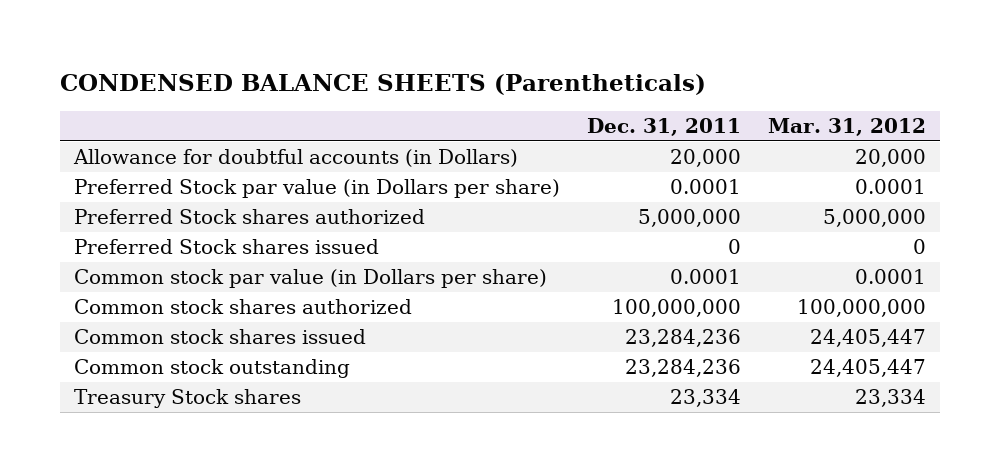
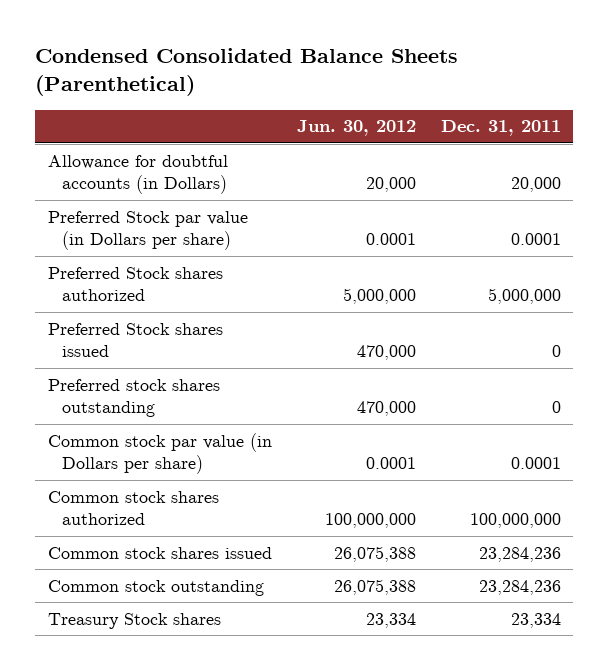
- CONDENSED BALANCE SHEETS (Parentheticals)
+ Condensed Consolidated Balance Sheets (Parenthetical)
- | Dec. 31, 2011 | Mar. 31, 2012
+ | Jun. 30, 2012 | Dec. 31, 2011
+ Preferred stock shares outstanding | 470,000 | 0

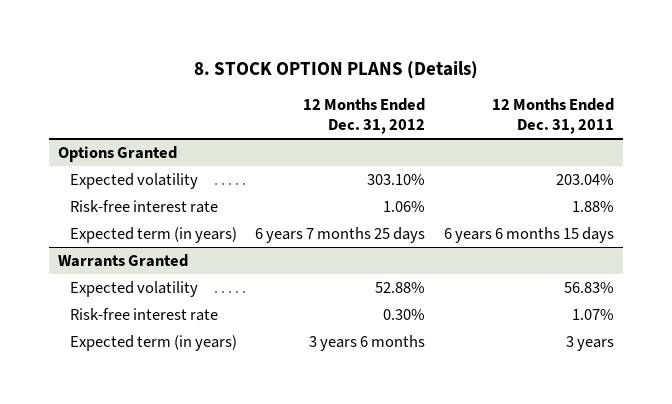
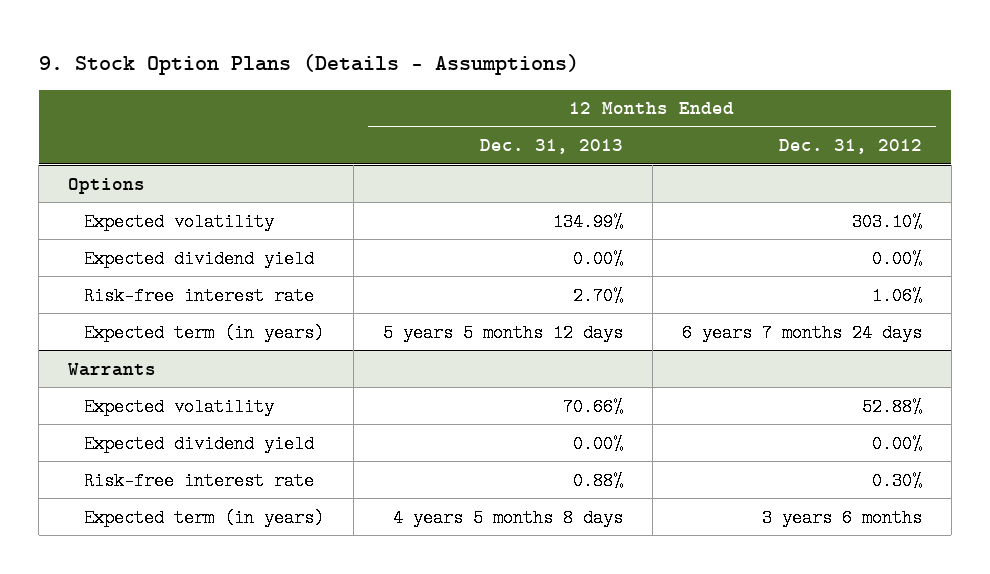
- 8. STOCK OPTION PLANS (Details)
+ 9. Stock Option Plans (Details - Assumptions)
- | 12 Months Ended Dec. 31, 2012 | 12 Months Ended Dec. 31, 2011
+ | 12 Months Ended Dec. 31, 2013 | 12 Months Ended Dec. 31, 2012
- Options Granted
+ Options
+ Expected dividend yield | 0.00% | 0.00%
- Expected term (in years) | 6 years 7 months 25 days | 6 years 6 months 15 days
- Warrants Granted
+ Expected term (in years) | 5 years 5 months 12 days | 6 years 7 months 24 days
+ Warrants
+ Expected dividend yield | 0.00% | 0.00%

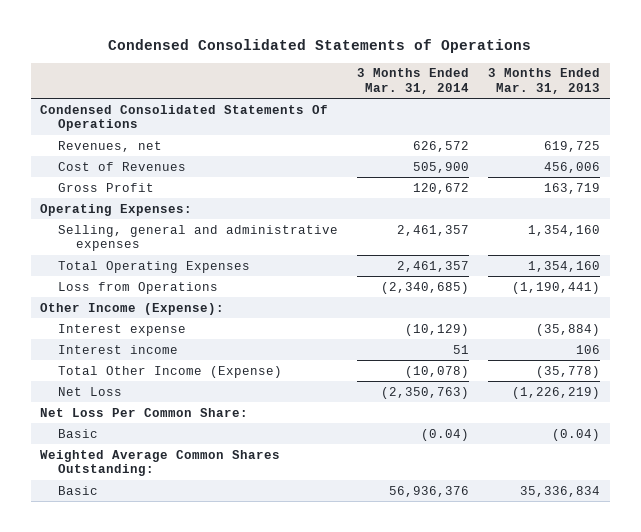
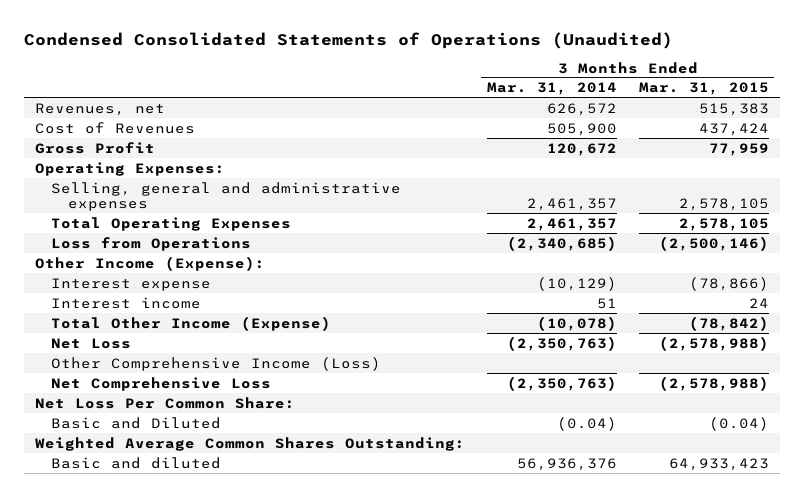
- Condensed Consolidated Statements of Operations
+ Condensed Consolidated Statements of Operations (Unaudited)
- | 3 Months Ended Mar. 31, 2014 | 3 Months Ended Mar. 31, 2013
+ | 3 Months Ended Mar. 31, 2014 | 3 Months Ended Mar. 31, 2015
- Condensed Consolidated Statements Of Operations
+ Other Comprehensive Income (Loss)
+ Net Comprehensive Loss | (2,350,763) | (2,578,988)
- Basic | (0.04) | (0.04)
+ Basic and Diluted | (0.04) | (0.04)
- Basic | 56,936,376 | 35,336,834
+ Basic and diluted | 56,936,376 | 64,933,423

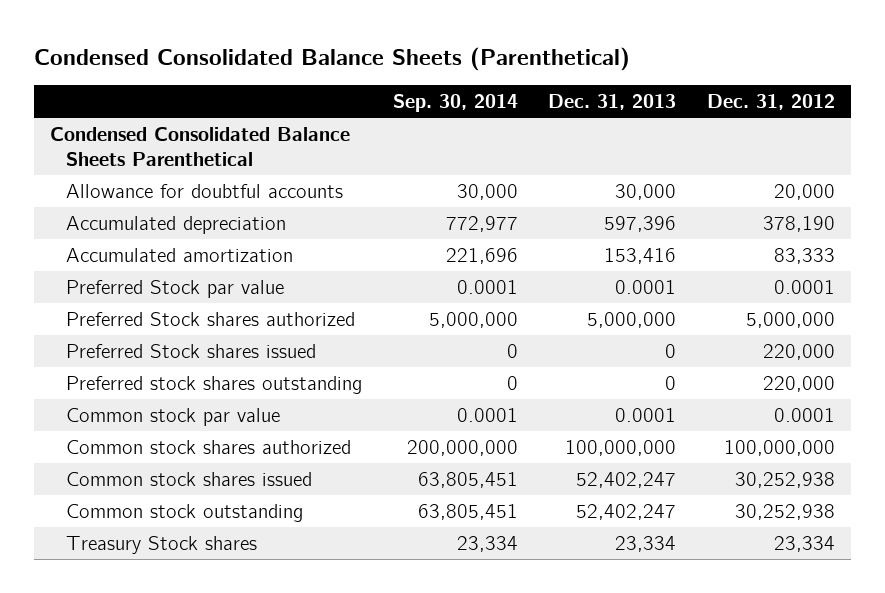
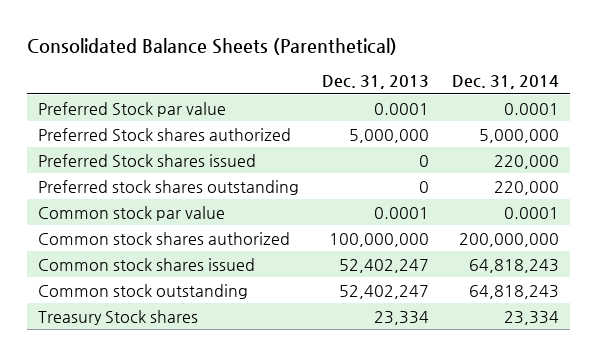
- Condensed Consolidated Balance Sheets (Parenthetical)
+ Consolidated Balance Sheets (Parenthetical)
- | Sep. 30, 2014 | Dec. 31, 2013 | Dec. 31, 2012
+ | Dec. 31, 2013 | Dec. 31, 2014
- Condensed Consolidated Balance Sheets Parenthetical
- Allowance for doubtful accounts | 30,000 | 30,000 | 20,000
- Accumulated depreciation | 772,977 | 597,396 | 378,190
- Accumulated amortization | 221,696 | 153,416 | 83,333

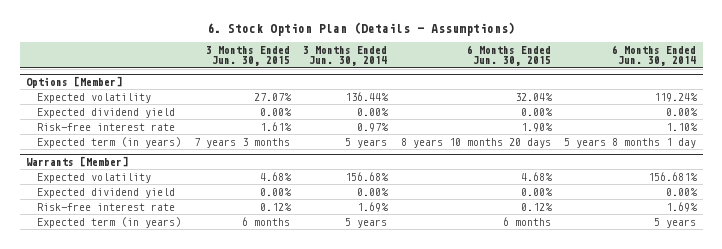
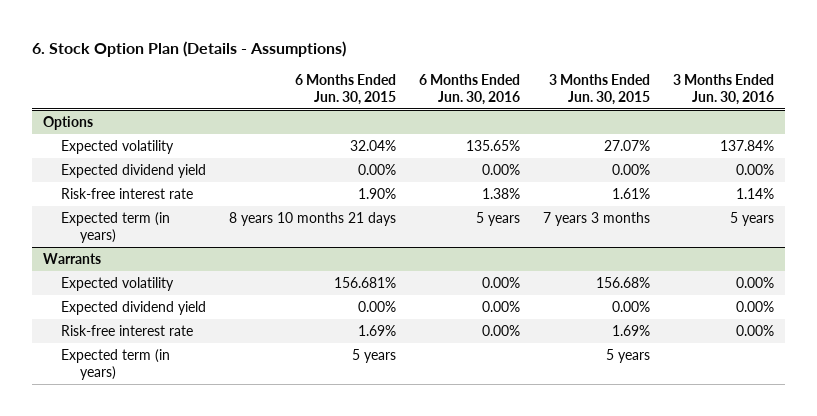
- | 3 Months Ended Jun. 30, 2015 | 3 Months Ended Jun. 30, 2014 | 6 Months Ended Jun. 30, 2015 | 6 Months Ended Jun. 30, 2014
+ | 6 Months Ended Jun. 30, 2015 | 6 Months Ended Jun. 30, 2016 | 3 Months Ended Jun. 30, 2015 | 3 Months Ended Jun. 30, 2016
- Options [Member]
+ Options
- Expected term (in years) | 7 years 3 months | 5 years | 8 years 10 months 20 days | 5 years 8 months 1 day
- Warrants [Member]
- Expected volatility | 4.68% | 156.68% | 4.68% | 156.681%
+ Expected term (in years) | 8 years 10 months 21 days | 5 years | 7 years 3 months | 5 years
+ Warrants
+ Expected volatility | 156.681% | 0.00% | 156.68% | 0.00%
- Risk-free interest rate | 0.12% | 1.69% | 0.12% | 1.69%
- Expected term (in years) | 6 months | 5 years | 6 months | 5 years
+ Risk-free interest rate | 1.69% | 0.00% | 1.69% | 0.00%
+ Expected term (in years) | 5 years | | 5 years |

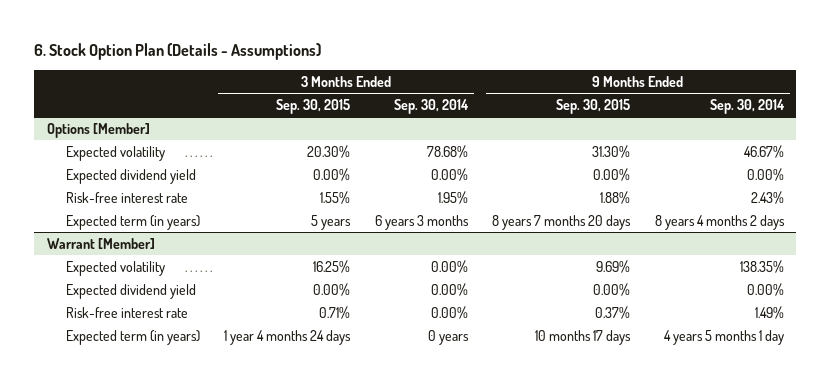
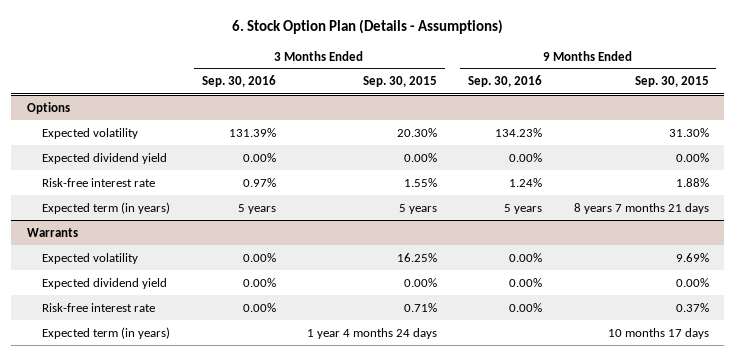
- | 3 Months Ended Sep. 30, 2015 | 3 Months Ended Sep. 30, 2014 | 9 Months Ended Sep. 30, 2015 | 9 Months Ended Sep. 30, 2014
+ | 3 Months Ended Sep. 30, 2016 | 3 Months Ended Sep. 30, 2015 | 9 Months Ended Sep. 30, 2016 | 9 Months Ended Sep. 30, 2015
- Options [Member]
+ Options
- Expected term (in years) | 5 years | 6 years 3 months | 8 years 7 months 20 days | 8 years 4 months 2 days
- Warrant [Member]
+ Expected term (in years) | 5 years | 5 years | 5 years | 8 years 7 months 21 days
+ Warrants

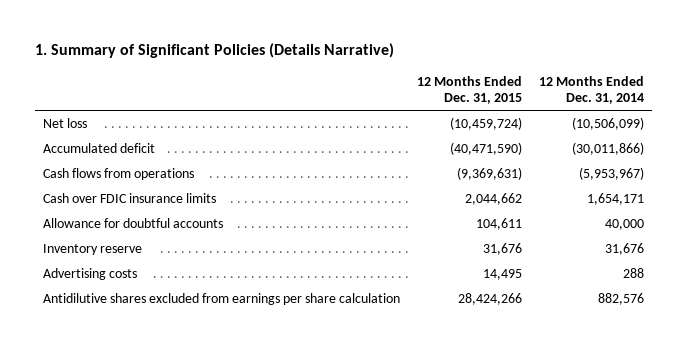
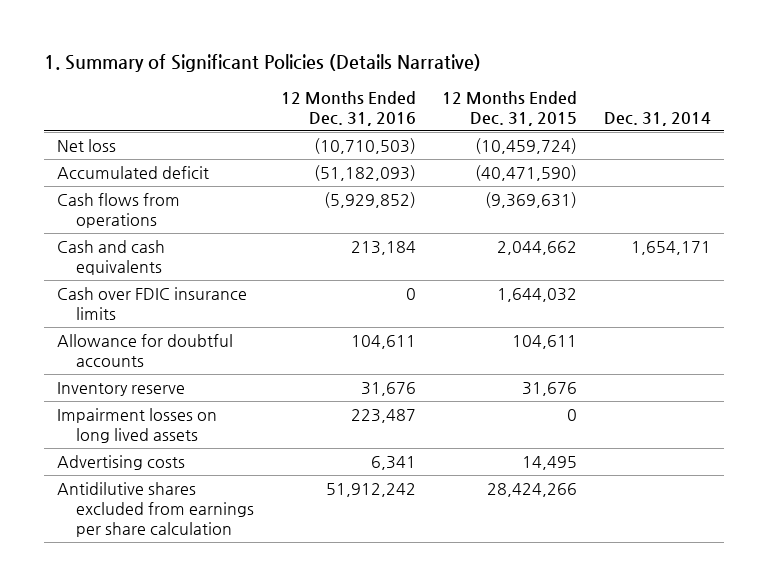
- | 12 Months Ended Dec. 31, 2015 | 12 Months Ended Dec. 31, 2014
+ | 12 Months Ended Dec. 31, 2016 | 12 Months Ended Dec. 31, 2015 | Dec. 31, 2014
- Cash over FDIC insurance limits | 2,044,662 | 1,654,171
+ Cash and cash equivalents | 213,184 | 2,044,662 | 1,654,171
+ Cash over FDIC insurance limits | 0 | 1,644,032 |
+ Impairment losses on long lived assets | 223,487 | 0 |

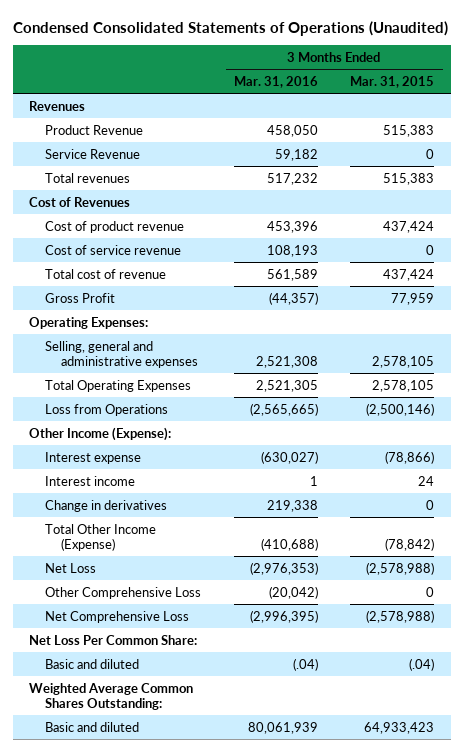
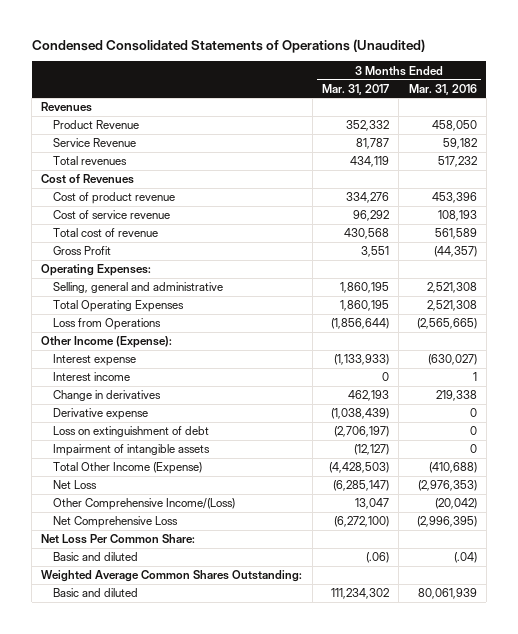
- | 3 Months Ended Mar. 31, 2016 | 3 Months Ended Mar. 31, 2015
+ | 3 Months Ended Mar. 31, 2017 | 3 Months Ended Mar. 31, 2016
- Selling, general and administrative expenses | 2,521,308 | 2,578,105
- Total Operating Expenses | 2,521,305 | 2,578,105
+ Selling, general and administrative | 1,860,195 | 2,521,308
+ Total Operating Expenses | 1,860,195 | 2,521,308
+ Derivative expense | (1,038,439) | 0
+ Loss on extinguishment of debt | (2,706,197) | 0
+ Impairment of intangible assets | (12,127) | 0
- Other Comprehensive Loss | (20,042) | 0
+ Other Comprehensive Income/(Loss) | 13,047 | (20,042)

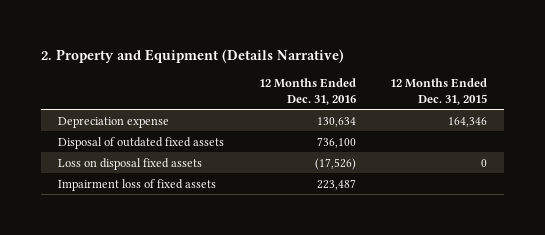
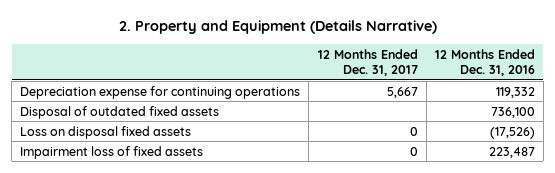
- | 12 Months Ended Dec. 31, 2016 | 12 Months Ended Dec. 31, 2015
+ | 12 Months Ended Dec. 31, 2017 | 12 Months Ended Dec. 31, 2016
- Depreciation expense | 130,634 | 164,346
+ Depreciation expense for continuing operations | 5,667 | 119,332

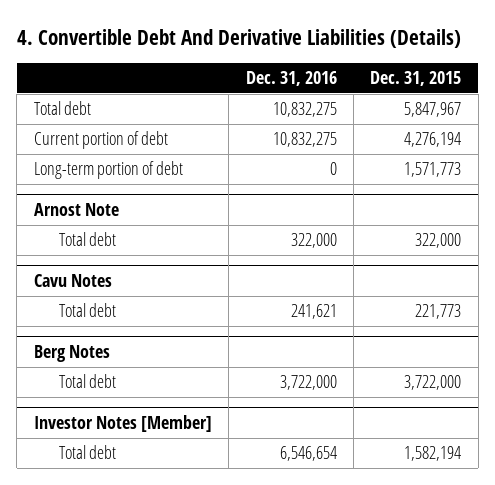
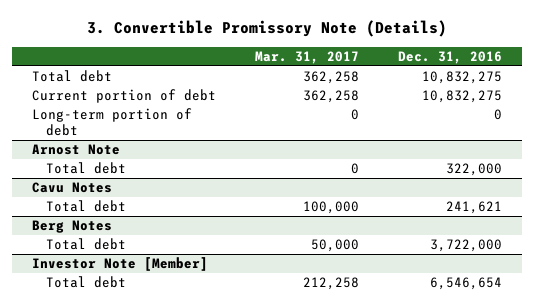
- 4. Convertible Debt And Derivative Liabilities (Details)
+ 3. Convertible Promissory Note (Details)
- | Dec. 31, 2016 | Dec. 31, 2015
+ | Mar. 31, 2017 | Dec. 31, 2016
- Investor Notes [Member]
+ Investor Note [Member]

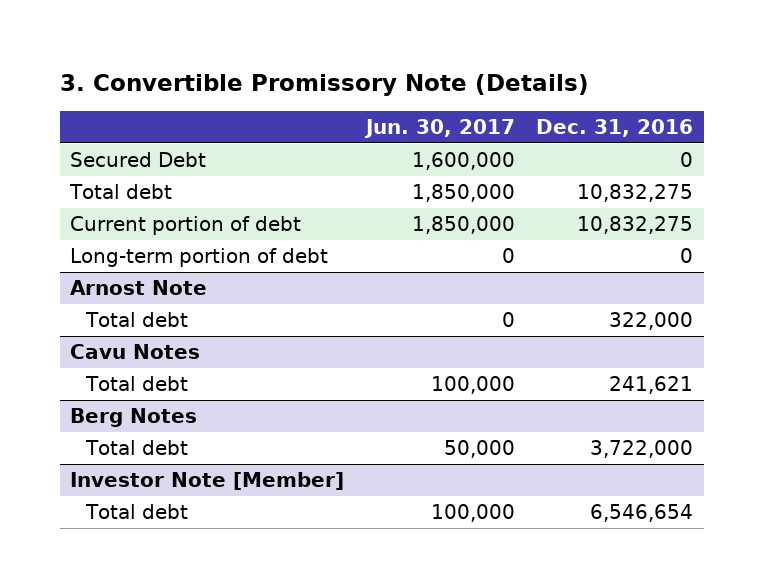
- | Mar. 31, 2017 | Dec. 31, 2016
+ | Jun. 30, 2017 | Dec. 31, 2016
+ Secured Debt | 1,600,000 | 0

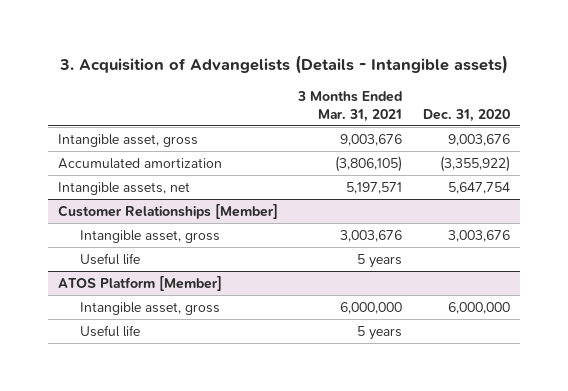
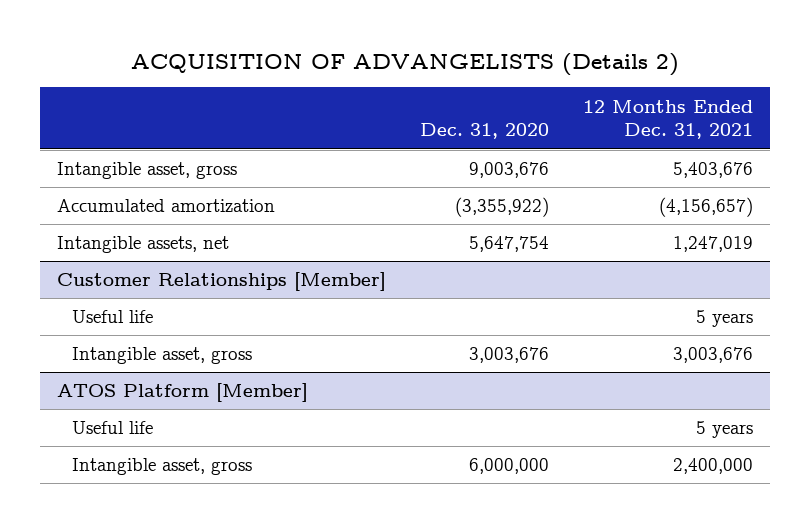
- 3. Acquisition of Advangelists (Details - Intangible assets)
+ ACQUISITION OF ADVANGELISTS (Details 2)
- | 3 Months Ended Mar. 31, 2021 | Dec. 31, 2020
+ | Dec. 31, 2020 | 12 Months Ended Dec. 31, 2021
@ Customer Relationships [Member]
moved down: Intangible asset, gross | 3,003,676 | 3,003,676
@ ATOS Platform [Member]
moved down: Intangible asset, gross | 6,000,000 | 2,400,000

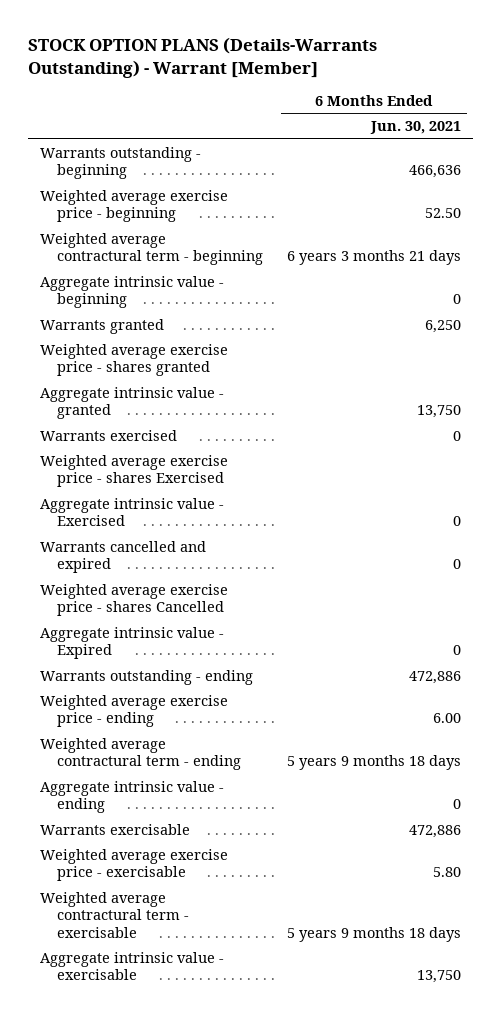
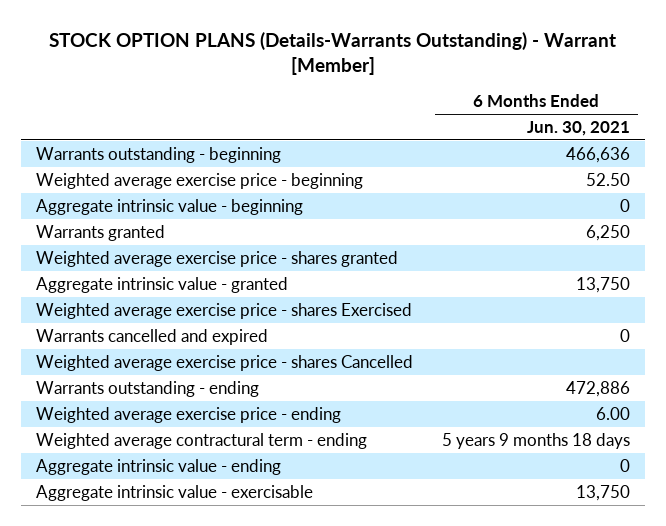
- Weighted average contractural term - beginning | 6 years 3 months 21 days
- Warrants exercised | 0
- Aggregate intrinsic value - Exercised | 0
- Aggregate intrinsic value - Expired | 0
- Warrants exercisable | 472,886
- Weighted average exercise price - exercisable | 5.80
- Weighted average contractural term - exercisable | 5 years 9 months 18 days

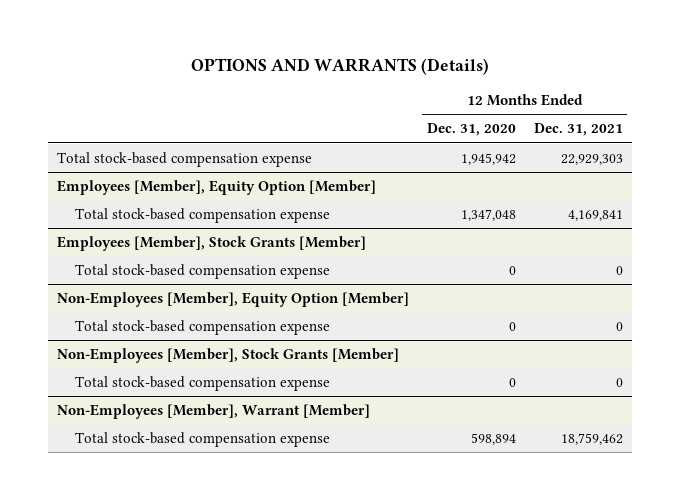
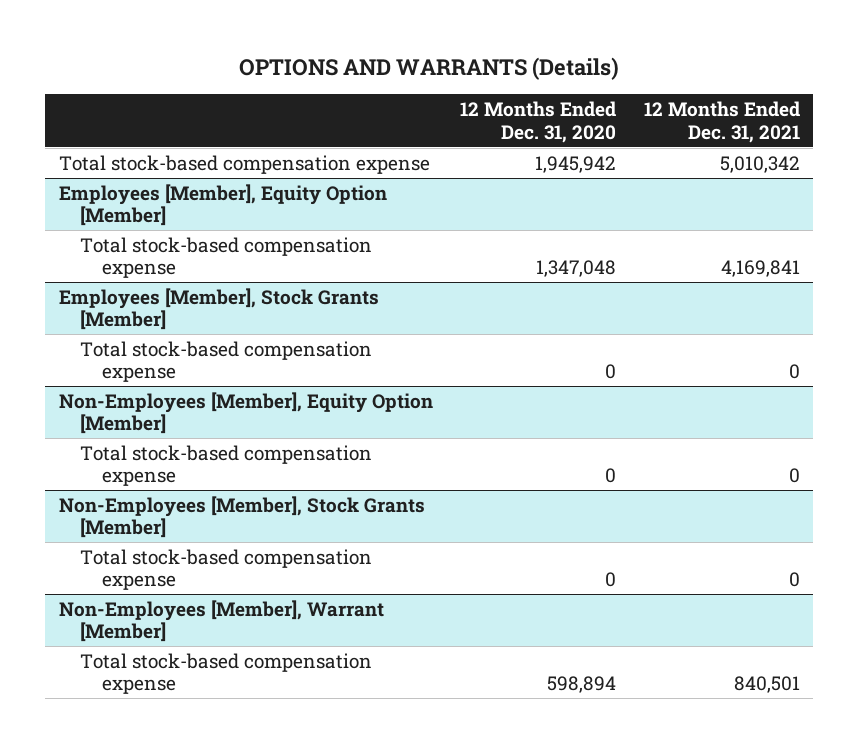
- Total stock-based compensation expense | 1,945,942 | 22,929,303
+ Total stock-based compensation expense | 1,945,942 | 5,010,342
@ Non-Employees [Member], Warrant [Member]
- Total stock-based compensation expense | 598,894 | 18,759,462
+ Total stock-based compensation expense | 598,894 | 840,501

